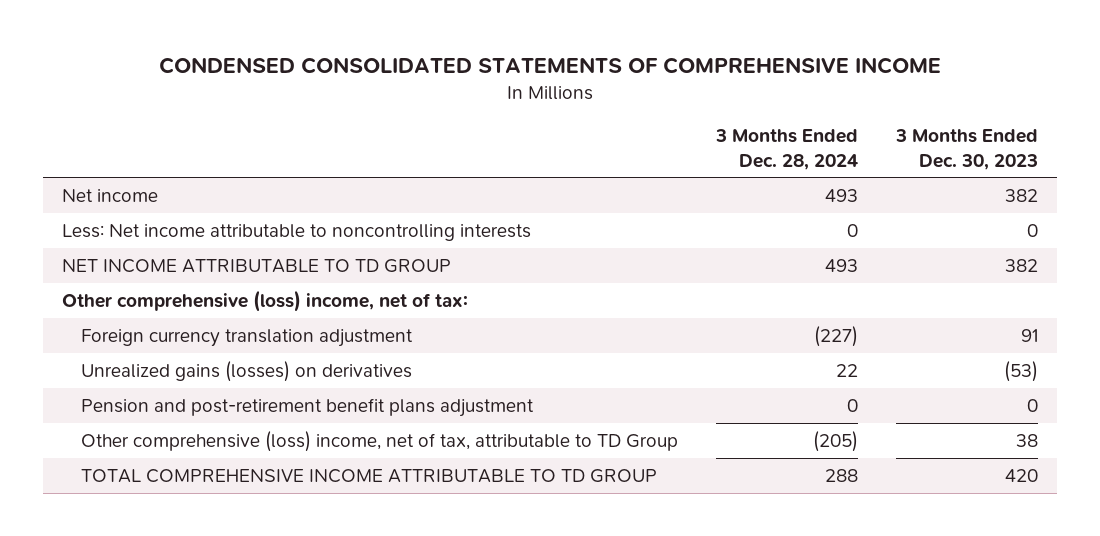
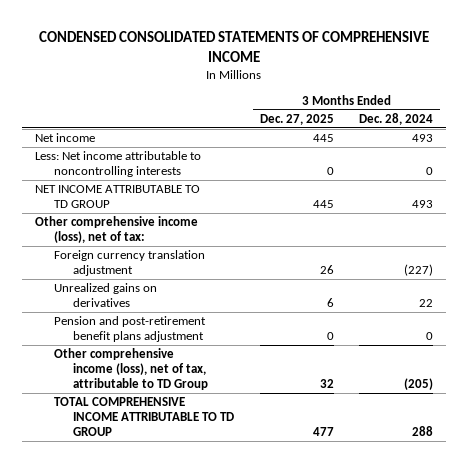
- | 3 Months Ended Dec. 28, 2024 | 3 Months Ended Dec. 30, 2023
+ | 3 Months Ended Dec. 27, 2025 | 3 Months Ended Dec. 28, 2024
- Other comprehensive (loss) income, net of tax:
+ Other comprehensive income (loss), net of tax:
- Unrealized gains (losses) on derivatives | 22 | (53)
+ Unrealized gains on derivatives | 6 | 22
- Other comprehensive (loss) income, net of tax, attributable to TD Group | (205) | 38
+ Other comprehensive income (loss), net of tax, attributable to TD Group | 32 | (205)

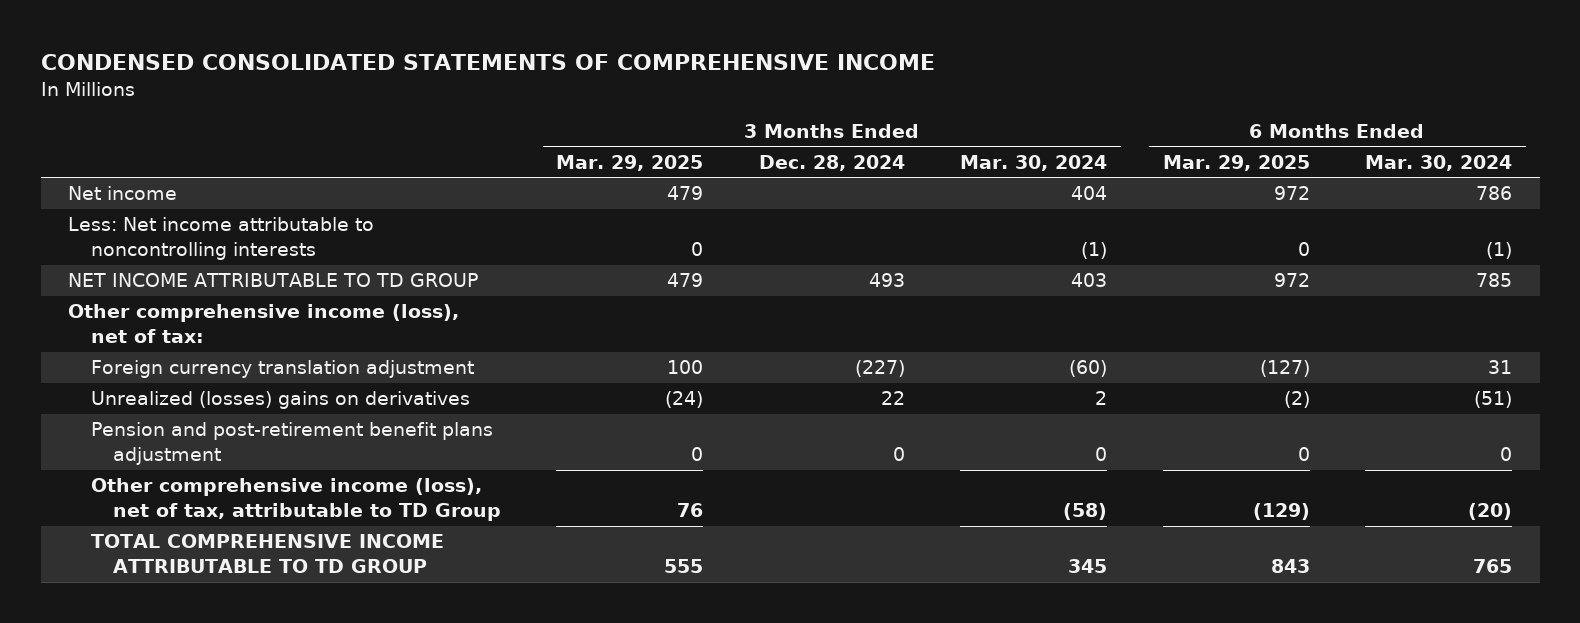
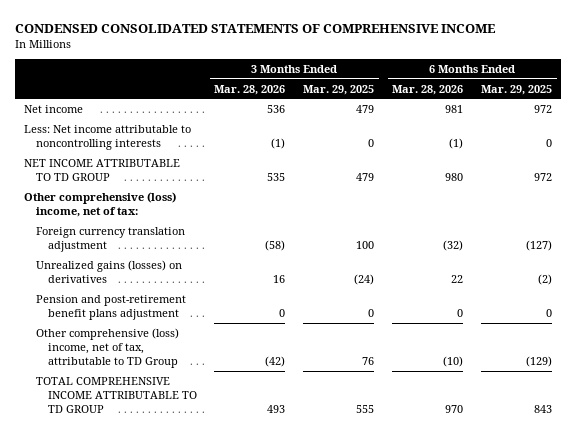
- | 3 Months Ended Mar. 29, 2025 | 3 Months Ended Dec. 28, 2024 | 3 Months Ended Mar. 30, 2024 | 6 Months Ended Mar. 29, 2025 | 6 Months Ended Mar. 30, 2024
+ | 3 Months Ended Mar. 28, 2026 | 3 Months Ended Mar. 29, 2025 | 6 Months Ended Mar. 28, 2026 | 6 Months Ended Mar. 29, 2025
- Other comprehensive income (loss), net of tax:
+ Other comprehensive (loss) income, net of tax:
- Unrealized (losses) gains on derivatives | (24) | 22 | 2 | (2) | (51)
+ Unrealized gains (losses) on derivatives | 16 | (24) | 22 | (2)
- Other comprehensive income (loss), net of tax, attributable to TD Group | 76 | | (58) | (129) | (20)
+ Other comprehensive (loss) income, net of tax, attributable to TD Group | (42) | 76 | (10) | (129)

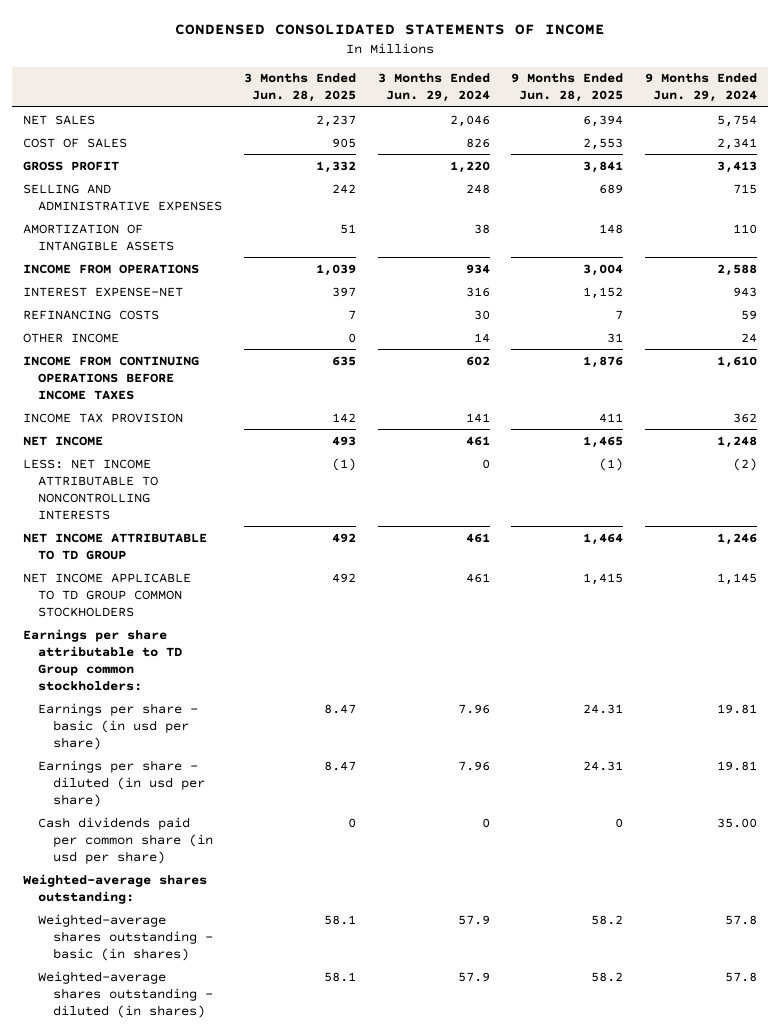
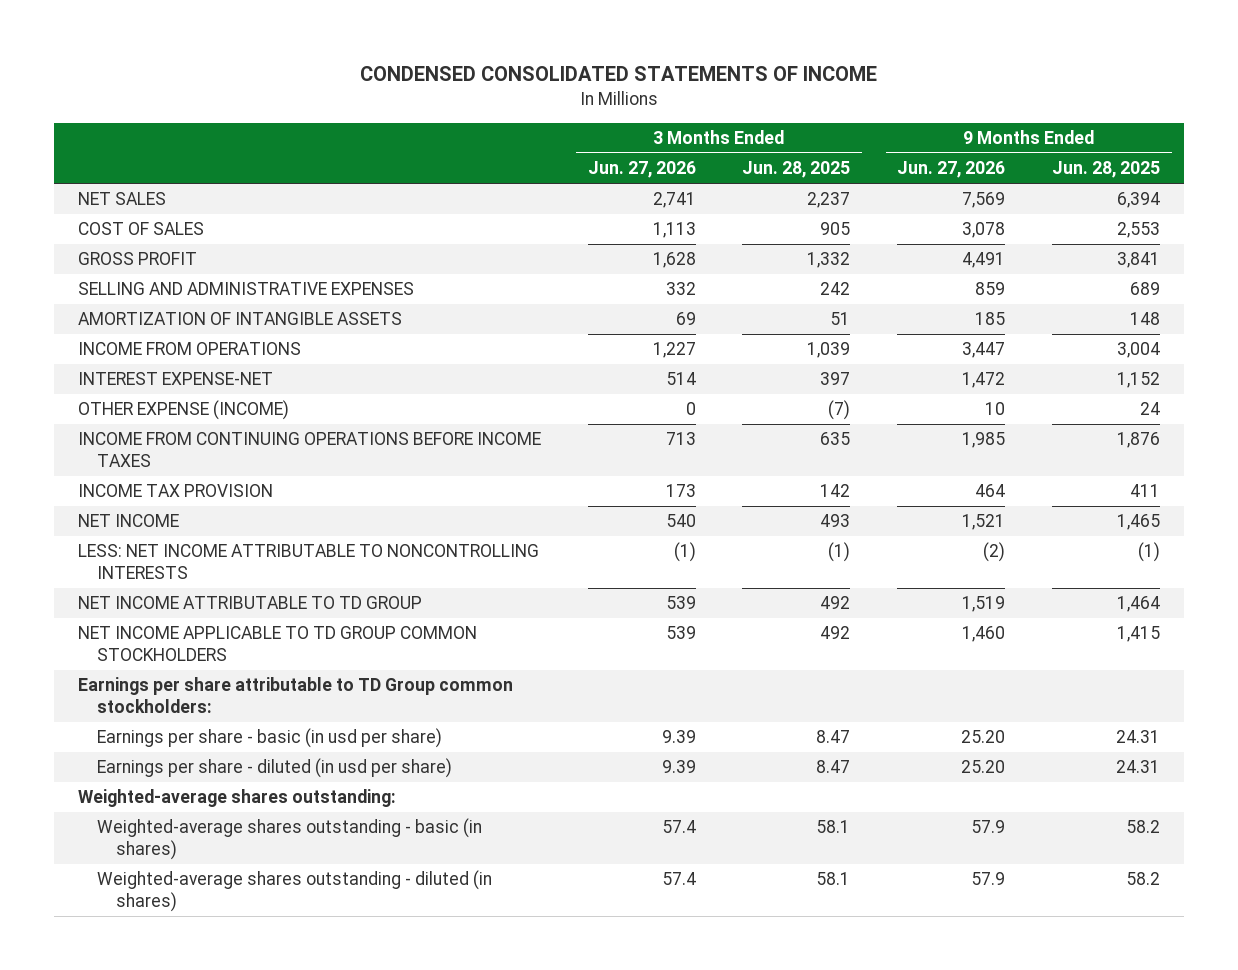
- | 3 Months Ended Jun. 28, 2025 | 3 Months Ended Jun. 29, 2024 | 9 Months Ended Jun. 28, 2025 | 9 Months Ended Jun. 29, 2024
+ | 3 Months Ended Jun. 27, 2026 | 3 Months Ended Jun. 28, 2025 | 9 Months Ended Jun. 27, 2026 | 9 Months Ended Jun. 28, 2025
- REFINANCING COSTS | 7 | 30 | 7 | 59
- OTHER INCOME | 0 | 14 | 31 | 24
+ OTHER EXPENSE (INCOME) | 0 | (7) | 10 | 24
- Cash dividends paid per common share (in usd per share) | 0 | 0 | 0 | 35.00

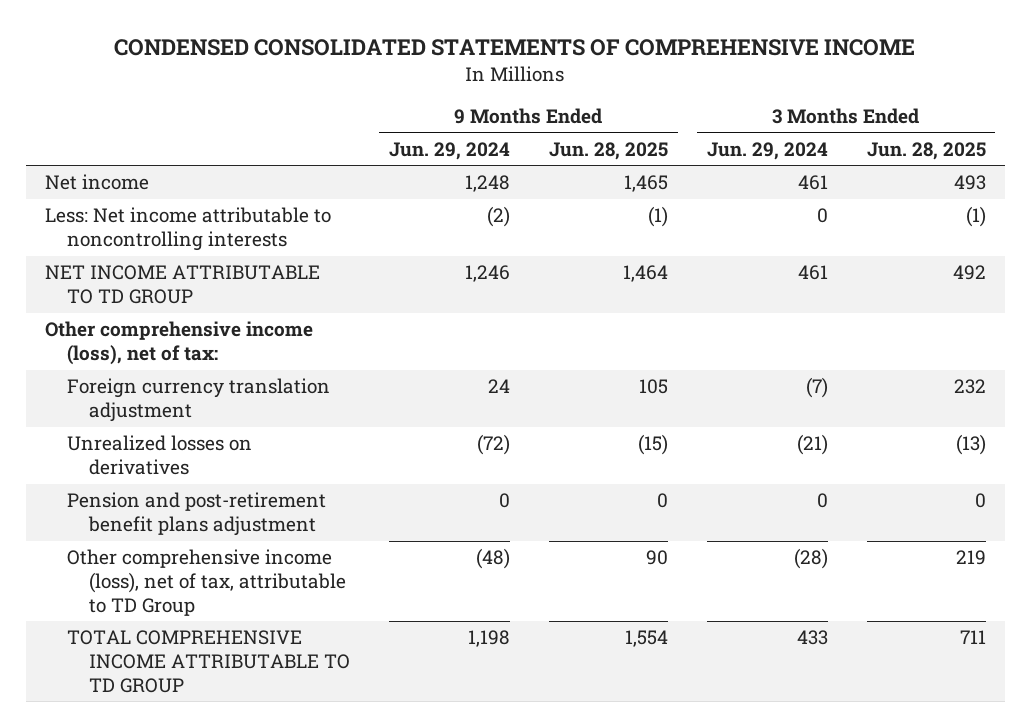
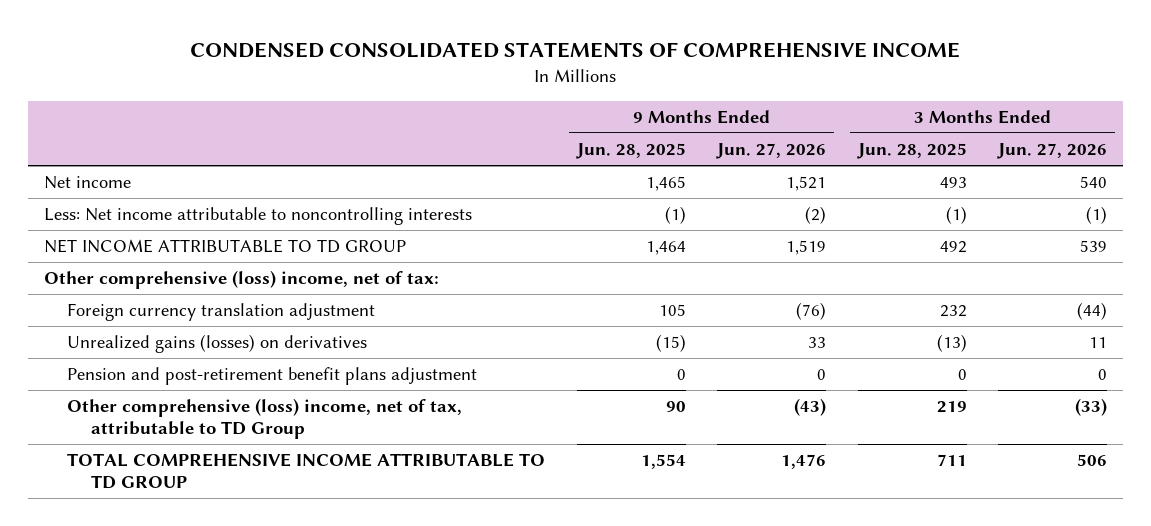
- | 9 Months Ended Jun. 29, 2024 | 9 Months Ended Jun. 28, 2025 | 3 Months Ended Jun. 29, 2024 | 3 Months Ended Jun. 28, 2025
+ | 9 Months Ended Jun. 28, 2025 | 9 Months Ended Jun. 27, 2026 | 3 Months Ended Jun. 28, 2025 | 3 Months Ended Jun. 27, 2026
- Other comprehensive income (loss), net of tax:
+ Other comprehensive (loss) income, net of tax:
- Unrealized losses on derivatives | (72) | (15) | (21) | (13)
+ Unrealized gains (losses) on derivatives | (15) | 33 | (13) | 11
- Other comprehensive income (loss), net of tax, attributable to TD Group | (48) | 90 | (28) | 219
+ Other comprehensive (loss) income, net of tax, attributable to TD Group | 90 | (43) | 219 | (33)

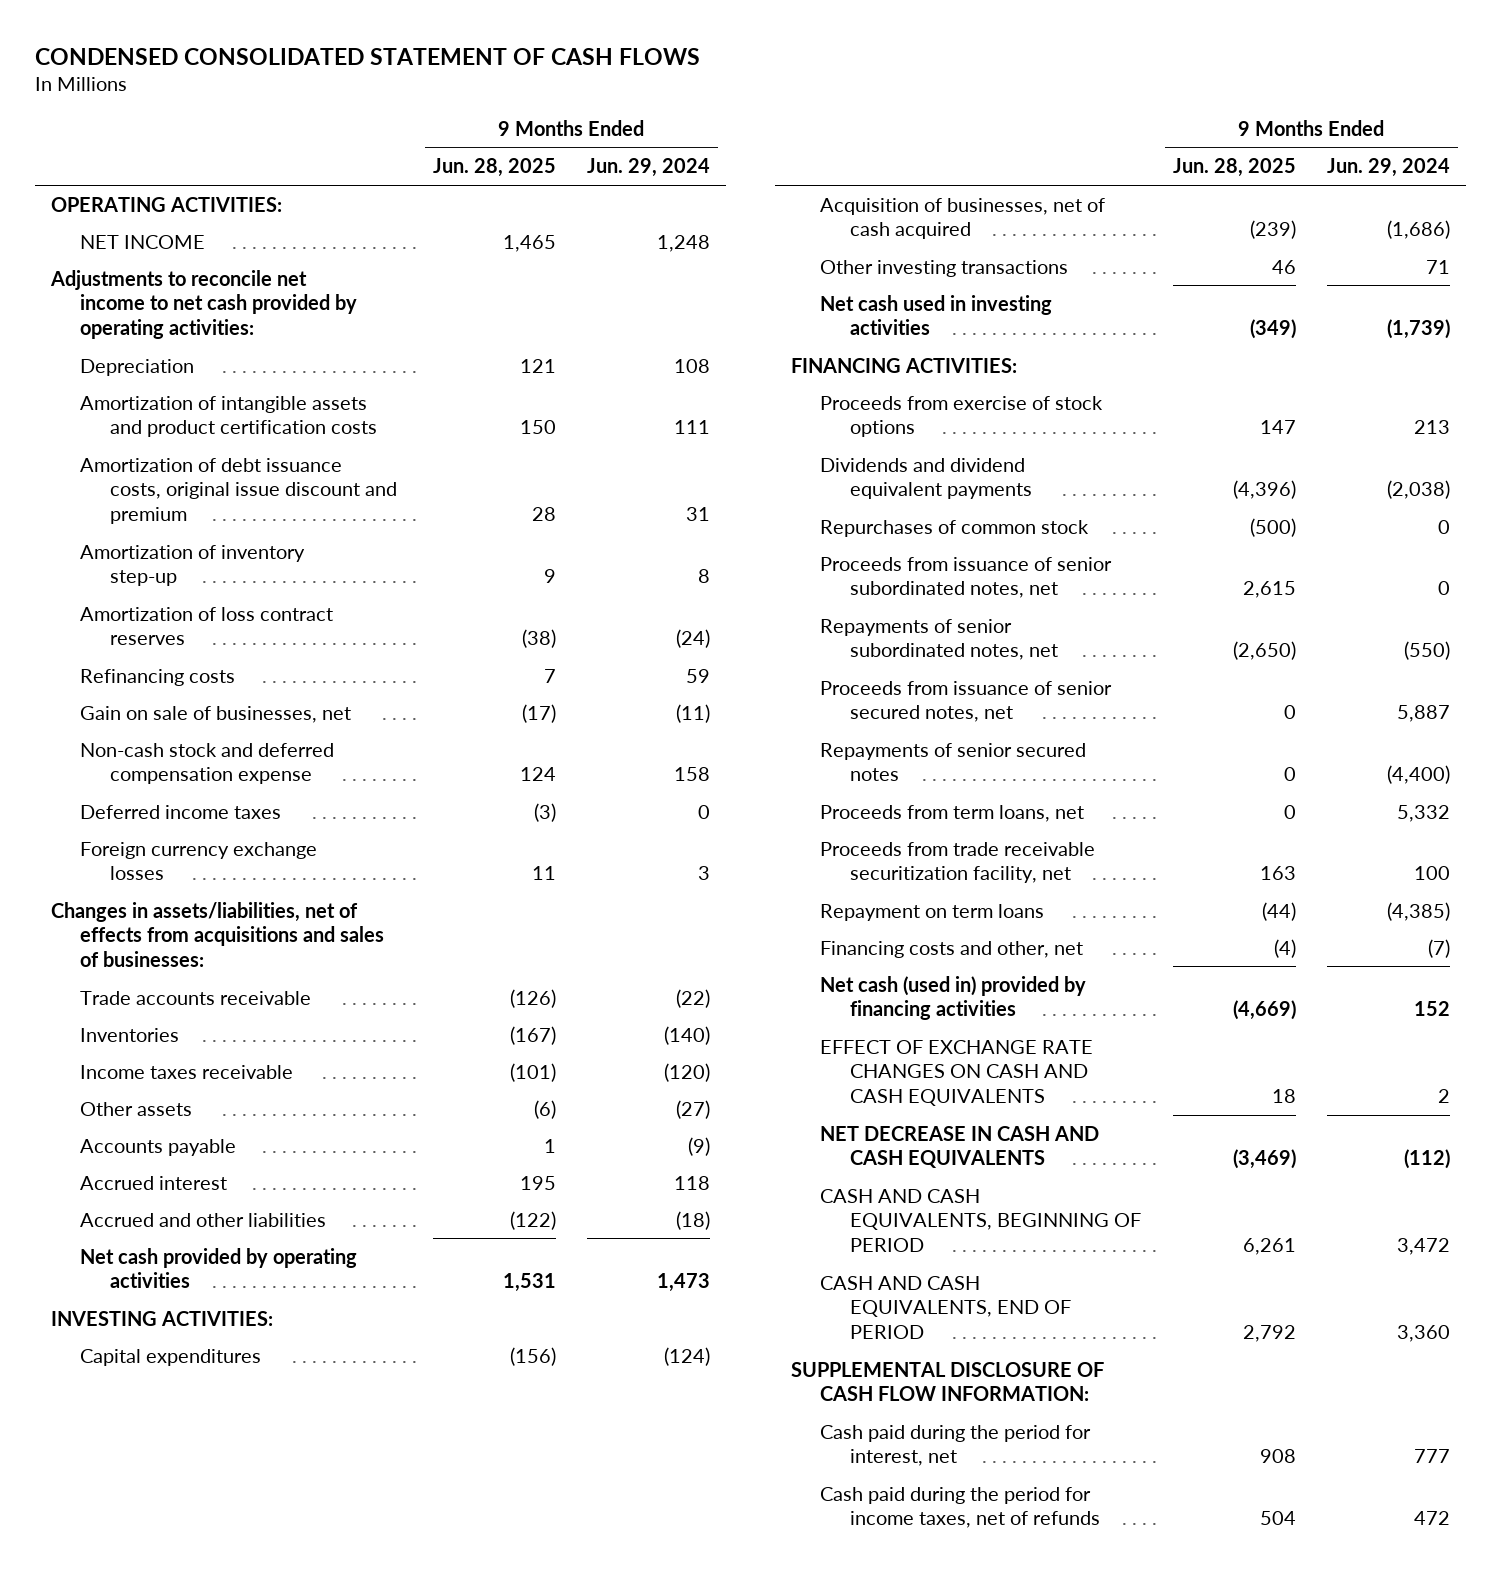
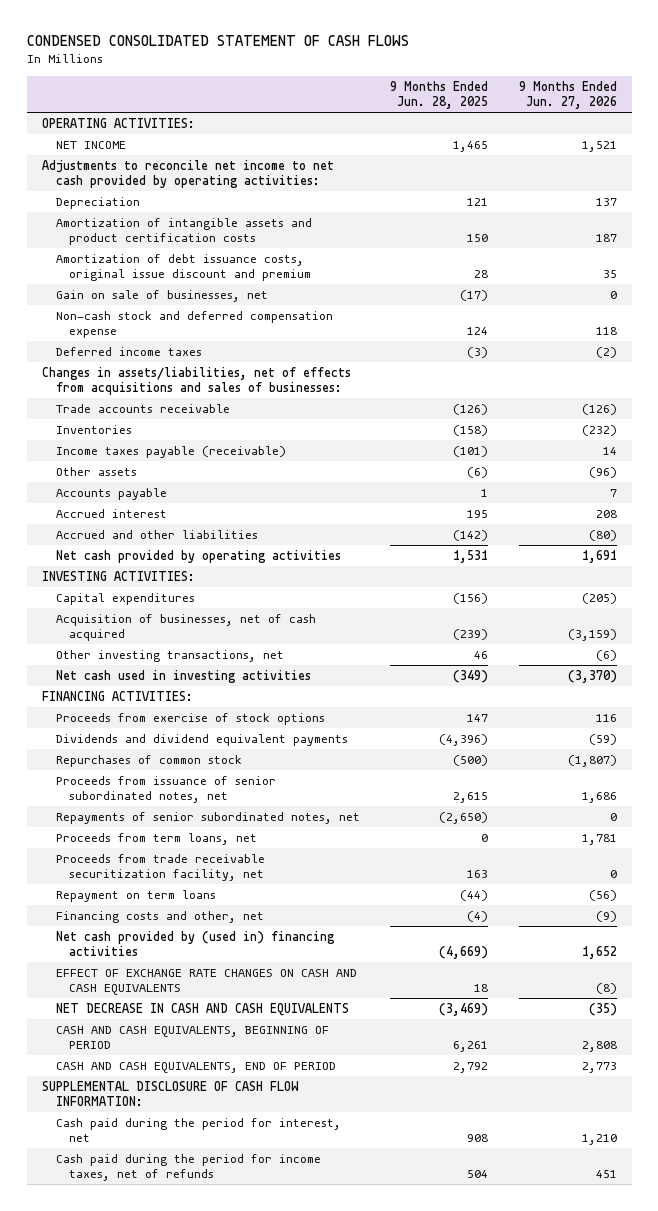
- | 9 Months Ended Jun. 28, 2025 | 9 Months Ended Jun. 29, 2024
+ | 9 Months Ended Jun. 28, 2025 | 9 Months Ended Jun. 27, 2026
- Amortization of inventory step-up | 9 | 8
- Amortization of loss contract reserves | (38) | (24)
- Refinancing costs | 7 | 59
- Foreign currency exchange losses | 11 | 3
- Inventories | (167) | (140)
- Income taxes receivable | (101) | (120)
+ Inventories | (158) | (232)
+ Income taxes payable (receivable) | (101) | 14
- Accrued and other liabilities | (122) | (18)
+ Accrued and other liabilities | (142) | (80)
- Other investing transactions | 46 | 71
+ Other investing transactions, net | 46 | (6)
- Proceeds from issuance of senior secured notes, net | 0 | 5,887
- Repayments of senior secured notes | 0 | (4,400)
- Net cash (used in) provided by financing activities | (4,669) | 152
+ Net cash provided by (used in) financing activities | (4,669) | 1,652

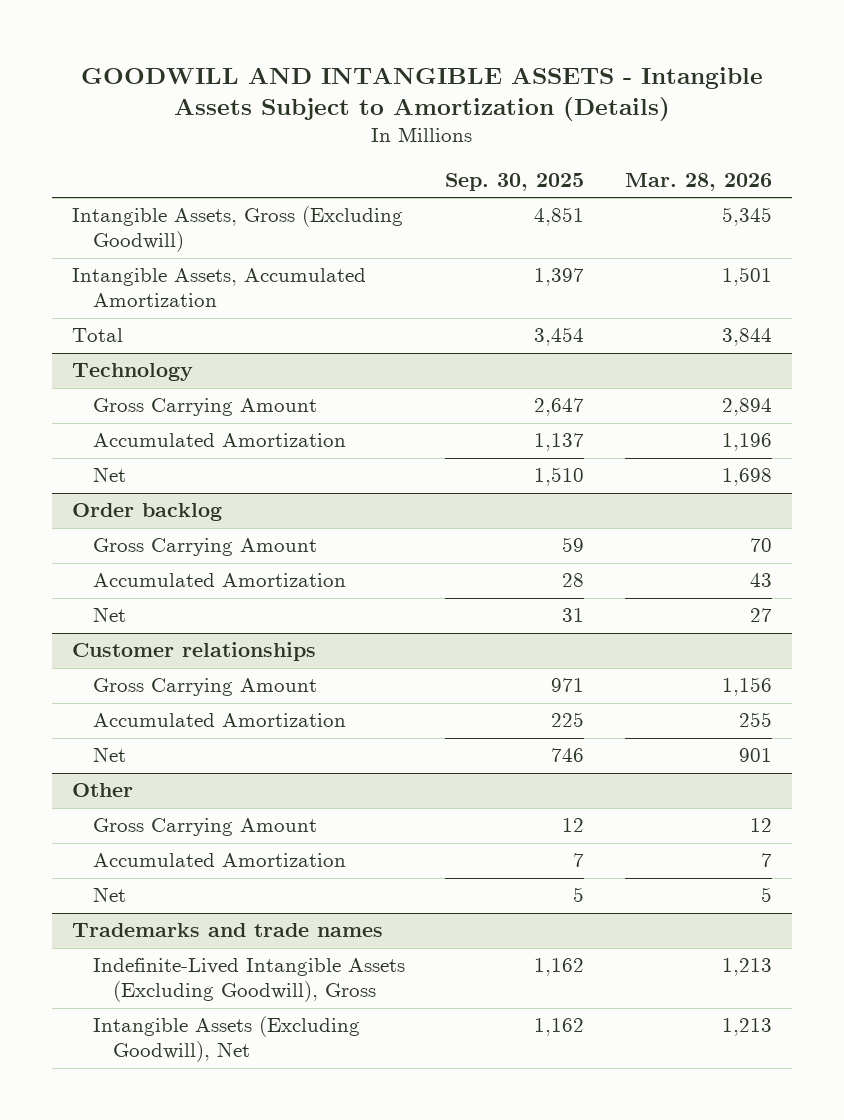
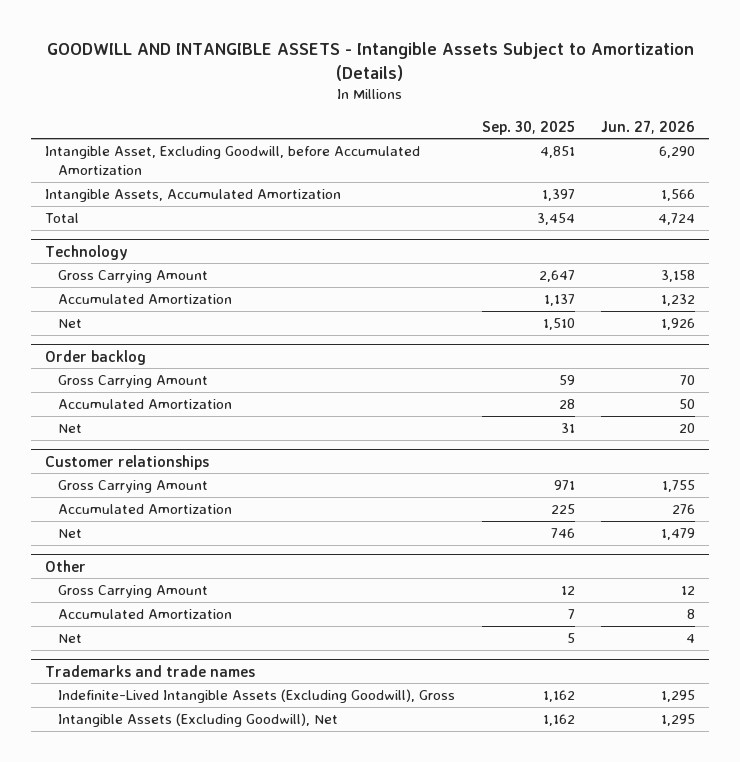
- | Sep. 30, 2025 | Mar. 28, 2026
+ | Sep. 30, 2025 | Jun. 27, 2026
- Intangible Assets, Gross (Excluding Goodwill) | 4,851 | 5,345
+ Intangible Asset, Excluding Goodwill, before Accumulated Amortization | 4,851 | 6,290

